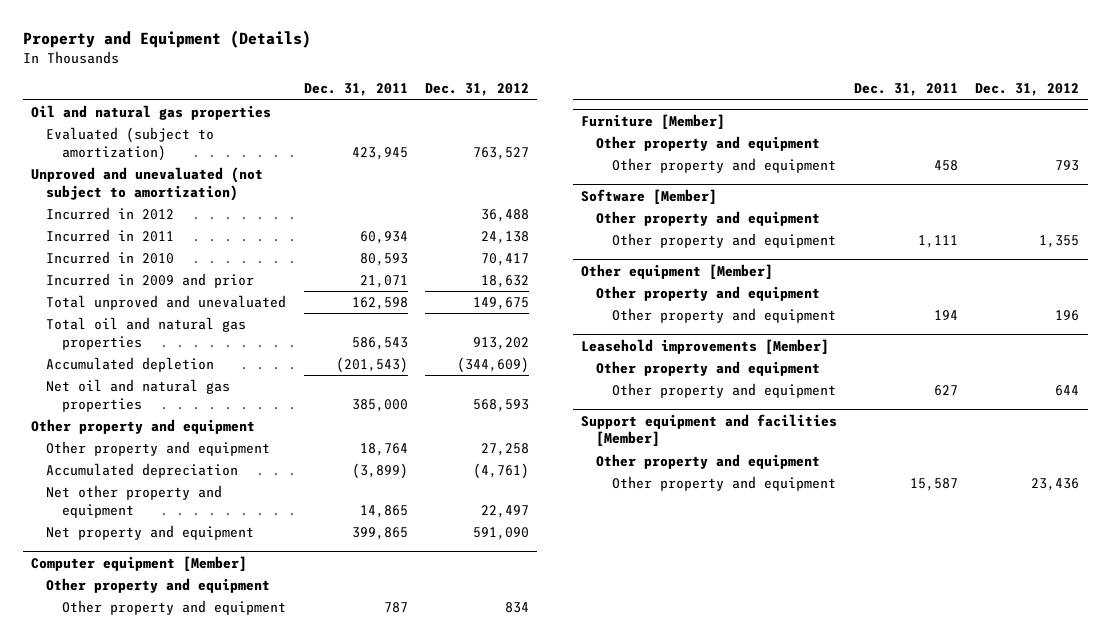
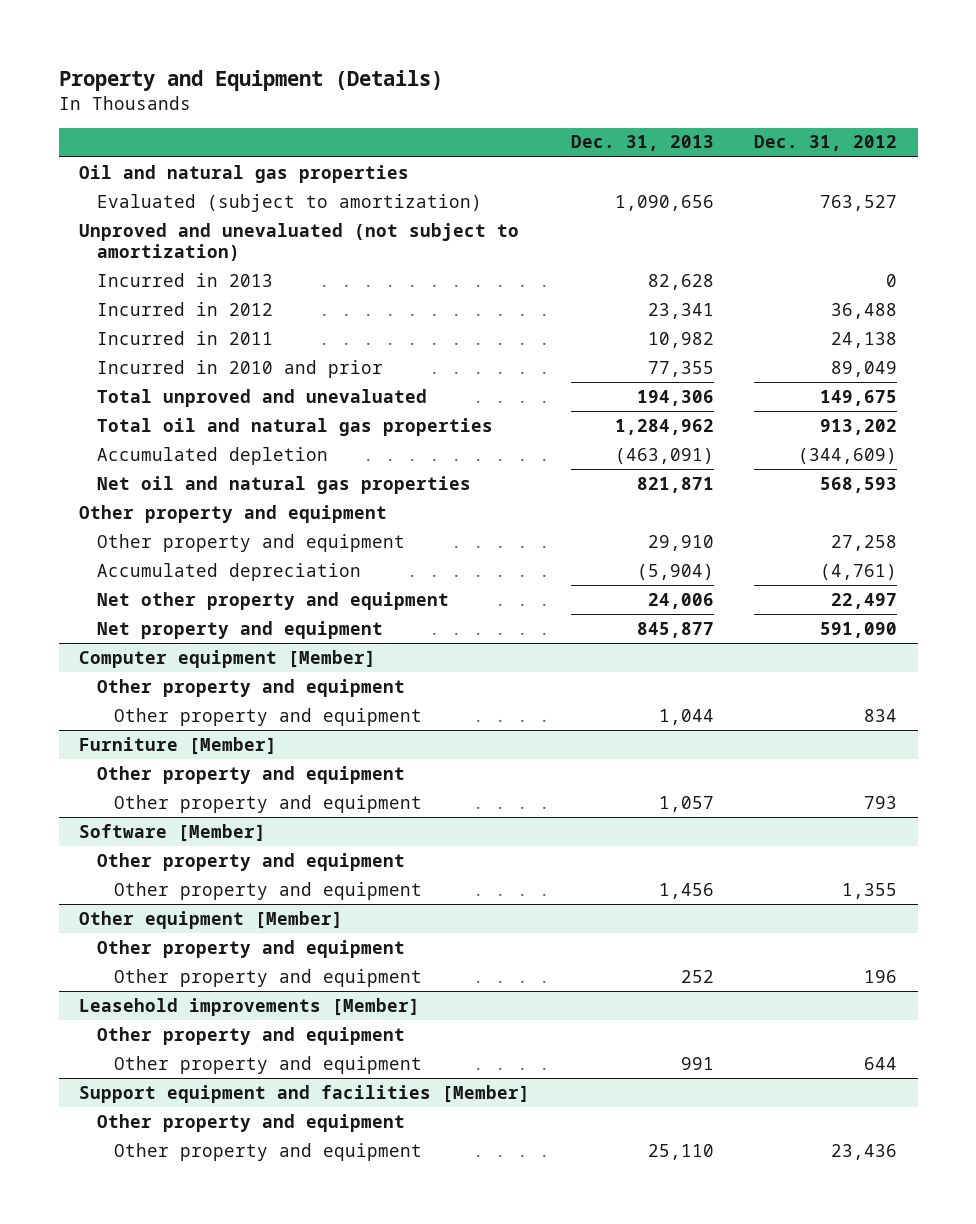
- | Dec. 31, 2011 | Dec. 31, 2012
+ | Dec. 31, 2013 | Dec. 31, 2012
+ Incurred in 2013 | 82,628 | 0
- Incurred in 2010 | 80,593 | 70,417
- Incurred in 2009 and prior | 21,071 | 18,632
+ Incurred in 2010 and prior | 77,355 | 89,049

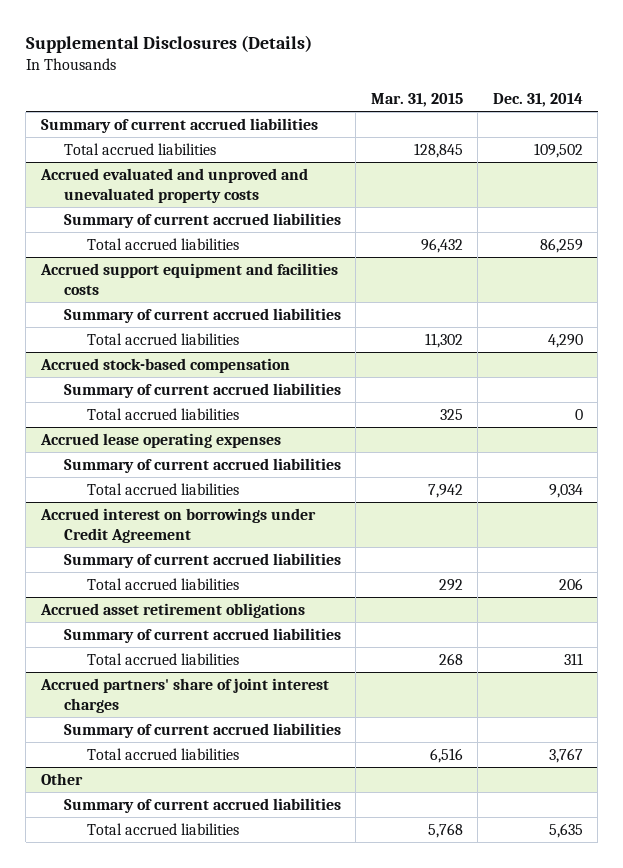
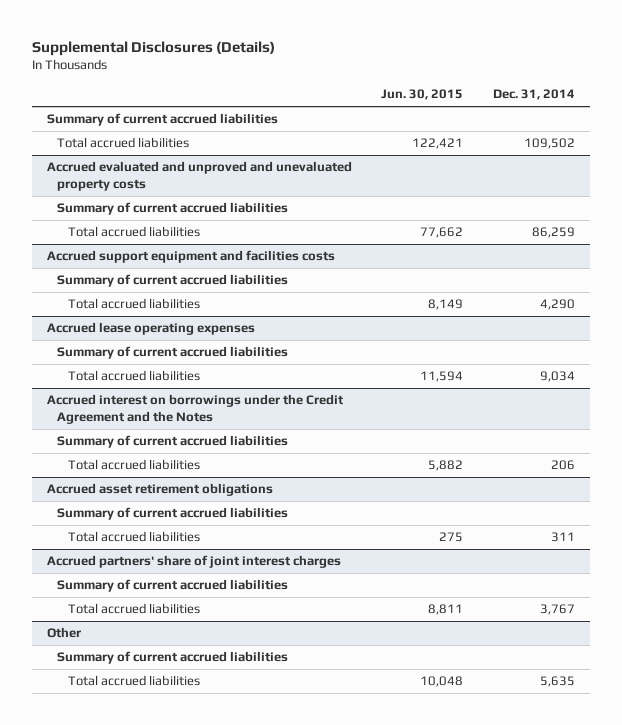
- | Mar. 31, 2015 | Dec. 31, 2014
+ | Jun. 30, 2015 | Dec. 31, 2014
- Accrued stock-based compensation
- Summary of current accrued liabilities
- Total accrued liabilities | 325 | 0
- Accrued interest on borrowings under Credit Agreement
+ Accrued interest on borrowings under the Credit Agreement and the Notes

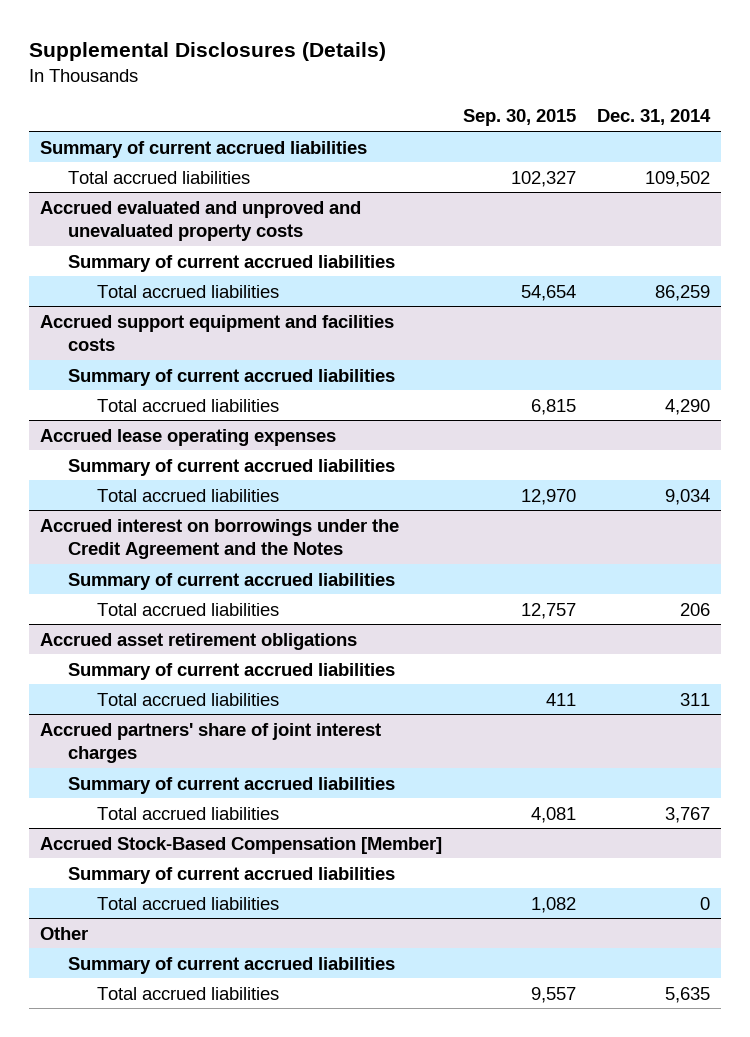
- | Jun. 30, 2015 | Dec. 31, 2014
+ | Sep. 30, 2015 | Dec. 31, 2014
+ Accrued Stock-Based Compensation [Member]
+ Summary of current accrued liabilities
+ Total accrued liabilities | 1,082 | 0

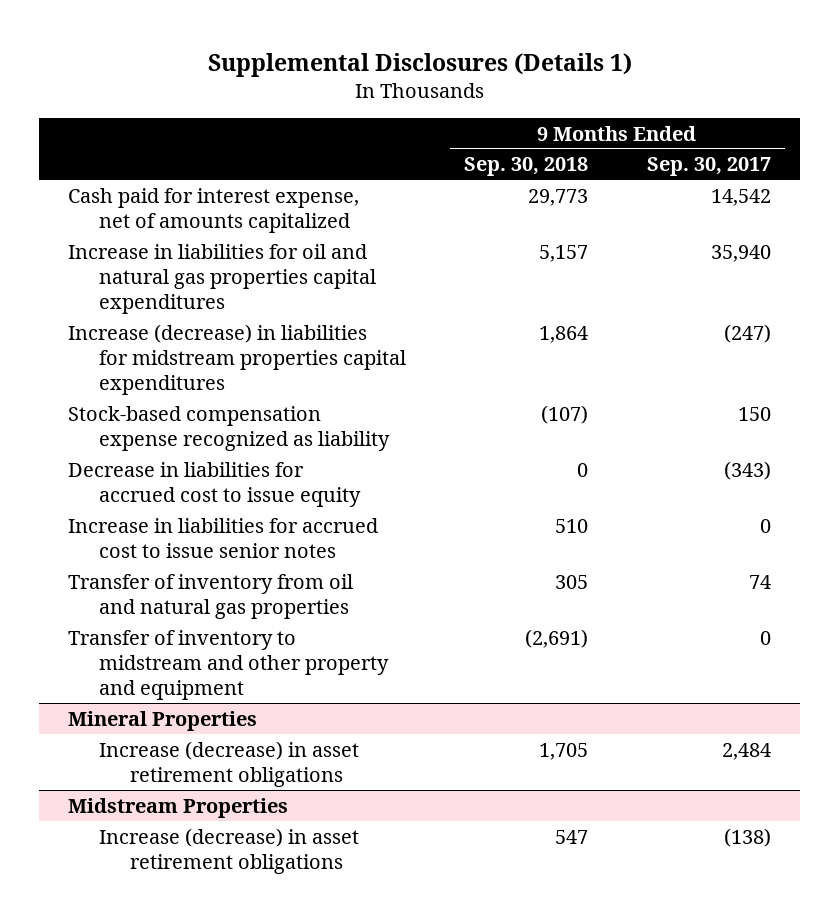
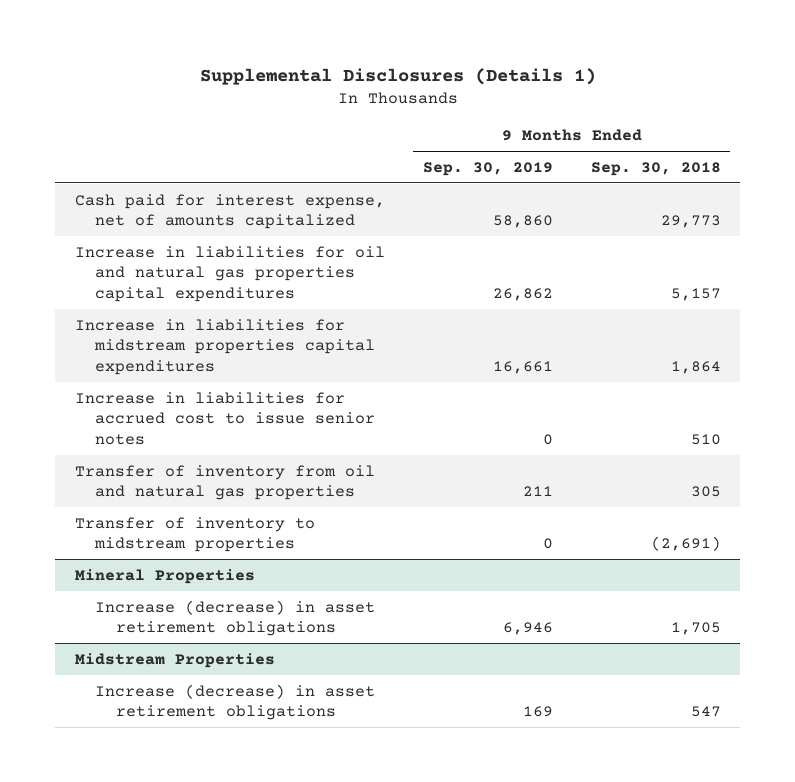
- | 9 Months Ended Sep. 30, 2018 | 9 Months Ended Sep. 30, 2017
+ | 9 Months Ended Sep. 30, 2019 | 9 Months Ended Sep. 30, 2018
- Increase (decrease) in liabilities for midstream properties capital expenditures | 1,864 | (247)
- Stock-based compensation expense recognized as liability | (107) | 150
- Decrease in liabilities for accrued cost to issue equity | 0 | (343)
+ Increase in liabilities for midstream properties capital expenditures | 16,661 | 1,864
- Transfer of inventory to midstream and other property and equipment | (2,691) | 0
+ Transfer of inventory to midstream properties | 0 | (2,691)

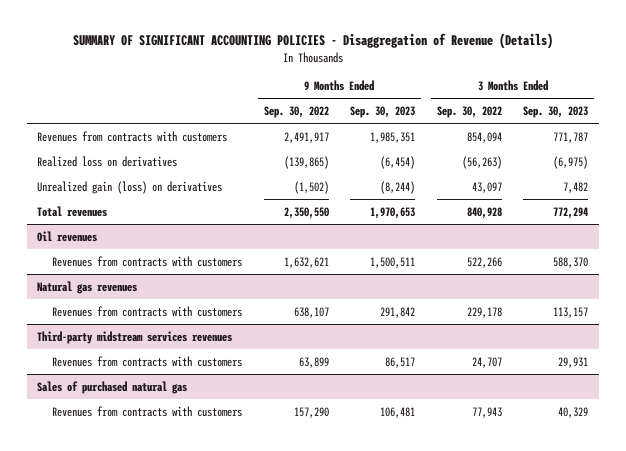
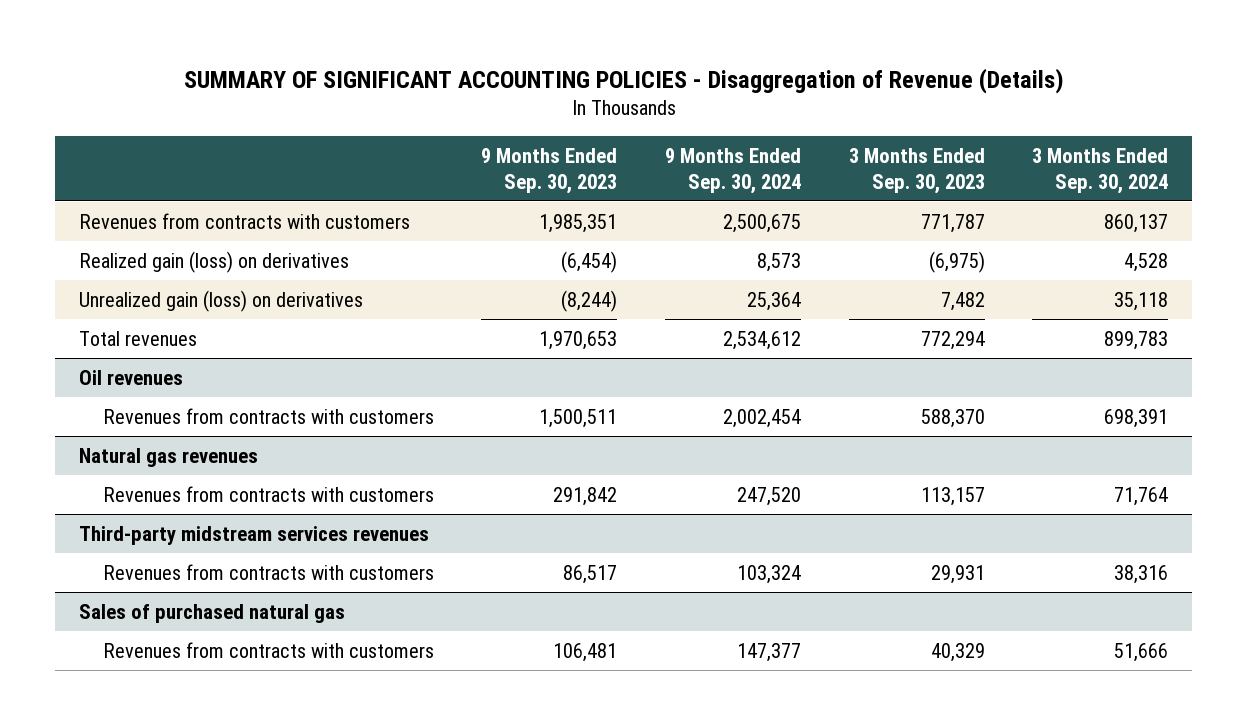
- | 9 Months Ended Sep. 30, 2022 | 9 Months Ended Sep. 30, 2023 | 3 Months Ended Sep. 30, 2022 | 3 Months Ended Sep. 30, 2023
+ | 9 Months Ended Sep. 30, 2023 | 9 Months Ended Sep. 30, 2024 | 3 Months Ended Sep. 30, 2023 | 3 Months Ended Sep. 30, 2024
- Realized loss on derivatives | (139,865) | (6,454) | (56,263) | (6,975)
+ Realized gain (loss) on derivatives | (6,454) | 8,573 | (6,975) | 4,528

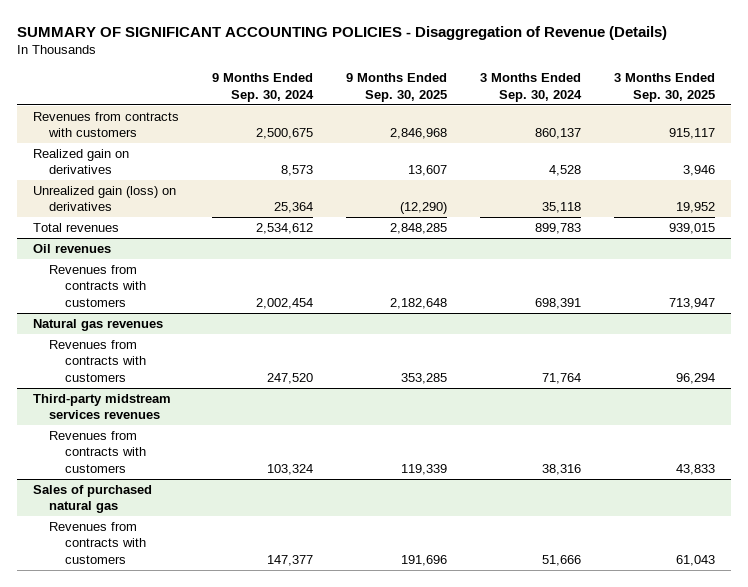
- | 9 Months Ended Sep. 30, 2023 | 9 Months Ended Sep. 30, 2024 | 3 Months Ended Sep. 30, 2023 | 3 Months Ended Sep. 30, 2024
+ | 9 Months Ended Sep. 30, 2024 | 9 Months Ended Sep. 30, 2025 | 3 Months Ended Sep. 30, 2024 | 3 Months Ended Sep. 30, 2025
- Realized gain (loss) on derivatives | (6,454) | 8,573 | (6,975) | 4,528
+ Realized gain on derivatives | 8,573 | 13,607 | 4,528 | 3,946

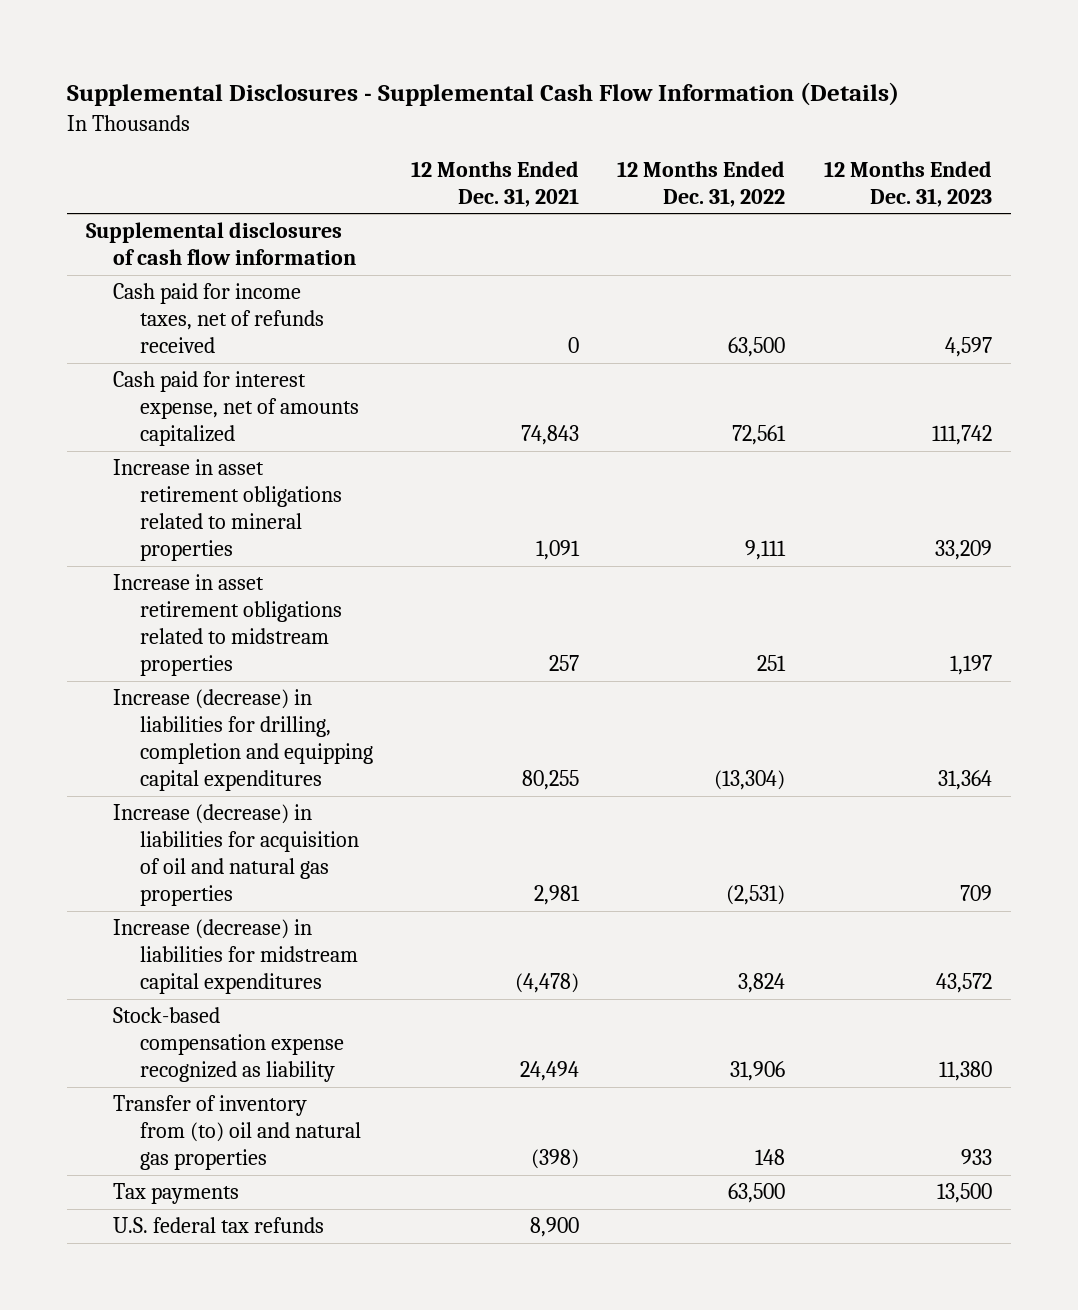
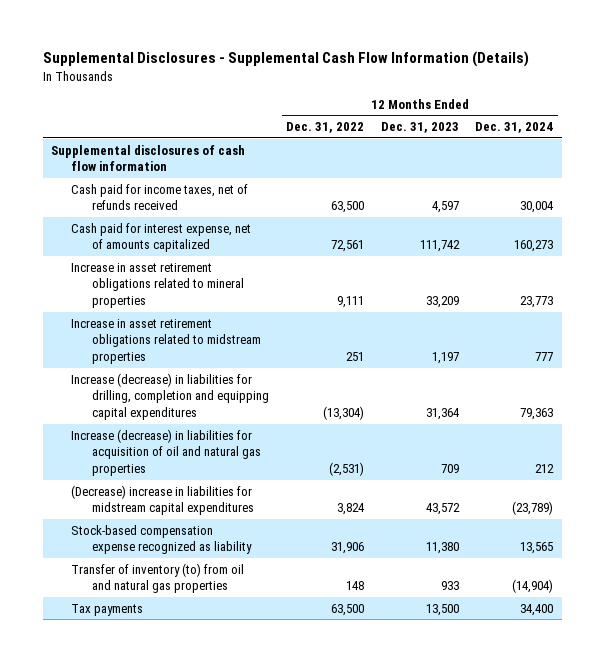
- | 12 Months Ended Dec. 31, 2021 | 12 Months Ended Dec. 31, 2022 | 12 Months Ended Dec. 31, 2023
+ | 12 Months Ended Dec. 31, 2022 | 12 Months Ended Dec. 31, 2023 | 12 Months Ended Dec. 31, 2024
- Increase (decrease) in liabilities for midstream capital expenditures | (4,478) | 3,824 | 43,572
+ (Decrease) increase in liabilities for midstream capital expenditures | 3,824 | 43,572 | (23,789)
- Transfer of inventory from (to) oil and natural gas properties | (398) | 148 | 933
+ Transfer of inventory (to) from oil and natural gas properties | 148 | 933 | (14,904)
- U.S. federal tax refunds | 8,900 | |

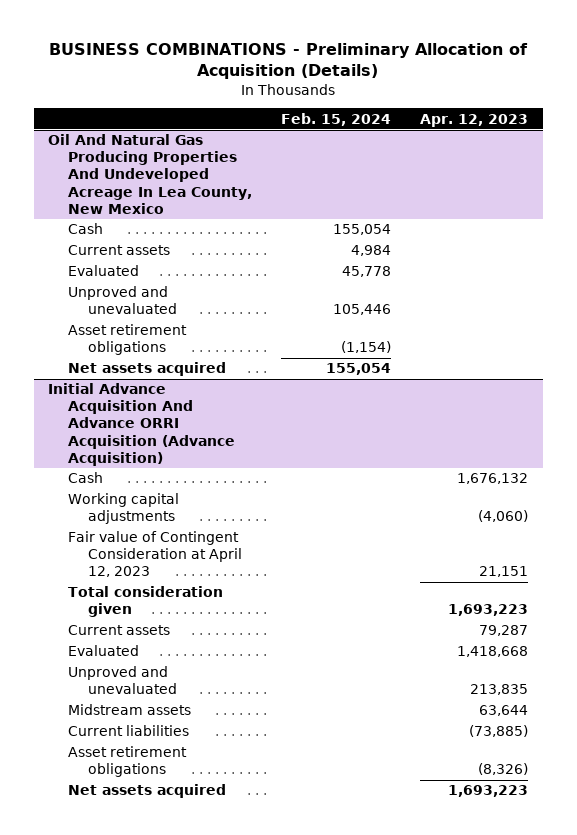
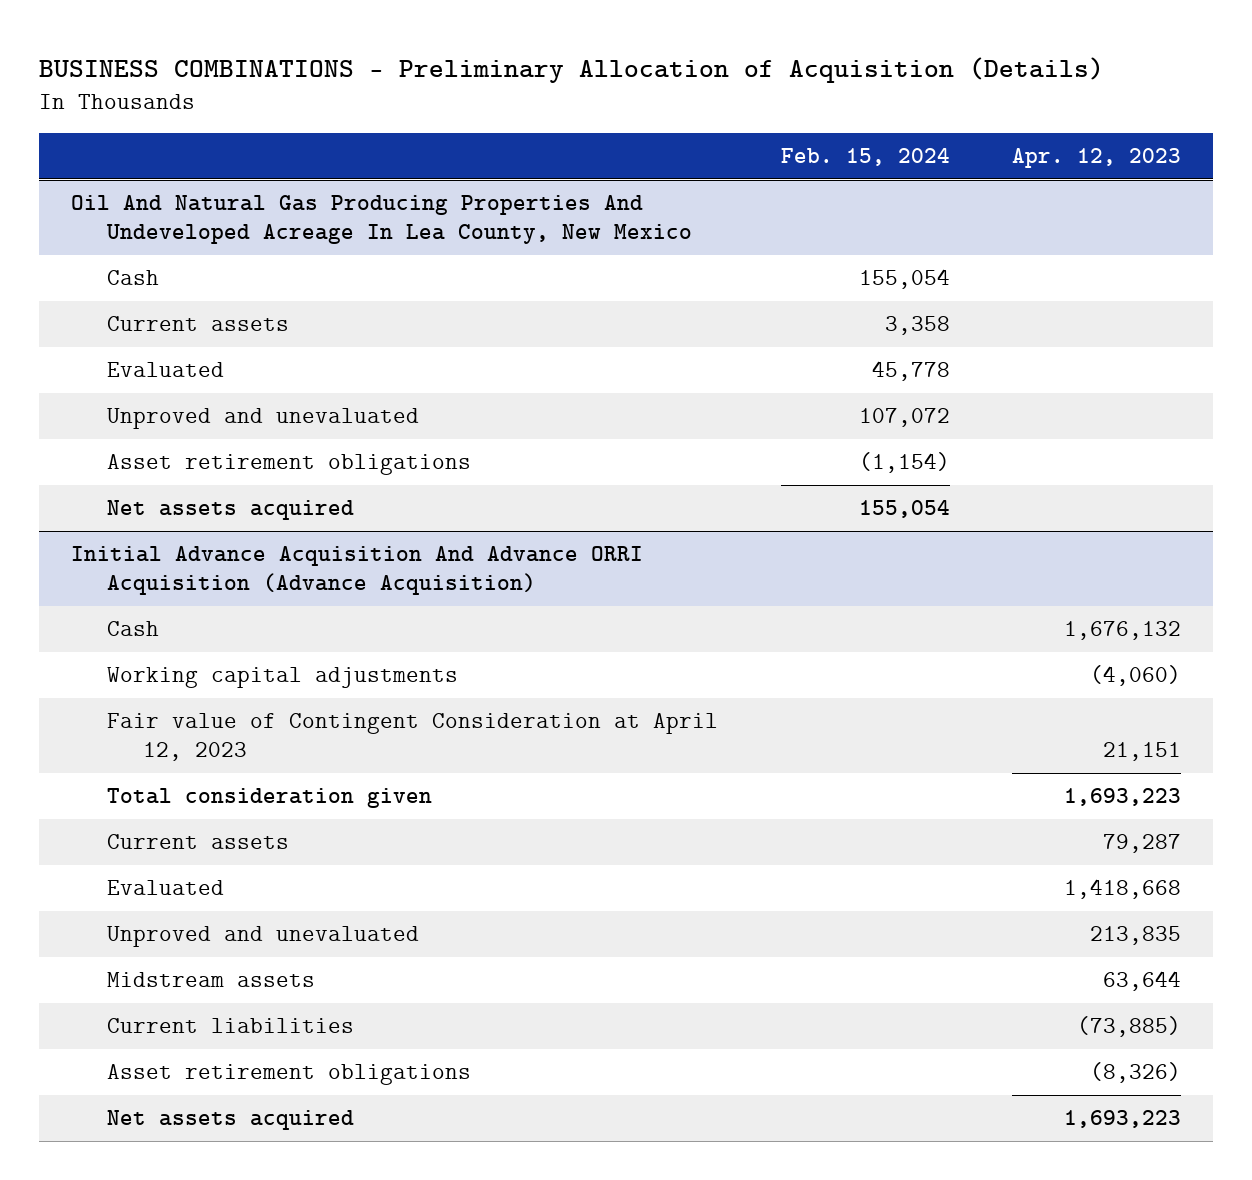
@ Oil And Natural Gas Producing Properties And Undeveloped Acreage In Lea County, New Mexico
- Current assets | 4,984 |
+ Current assets | 3,358 |
- Unproved and unevaluated | 105,446 |
+ Unproved and unevaluated | 107,072 |

